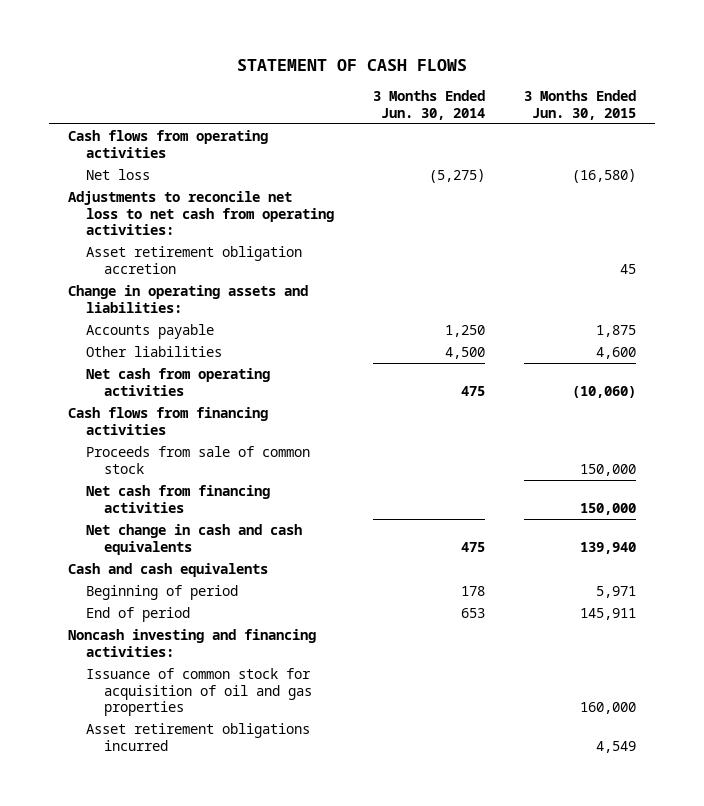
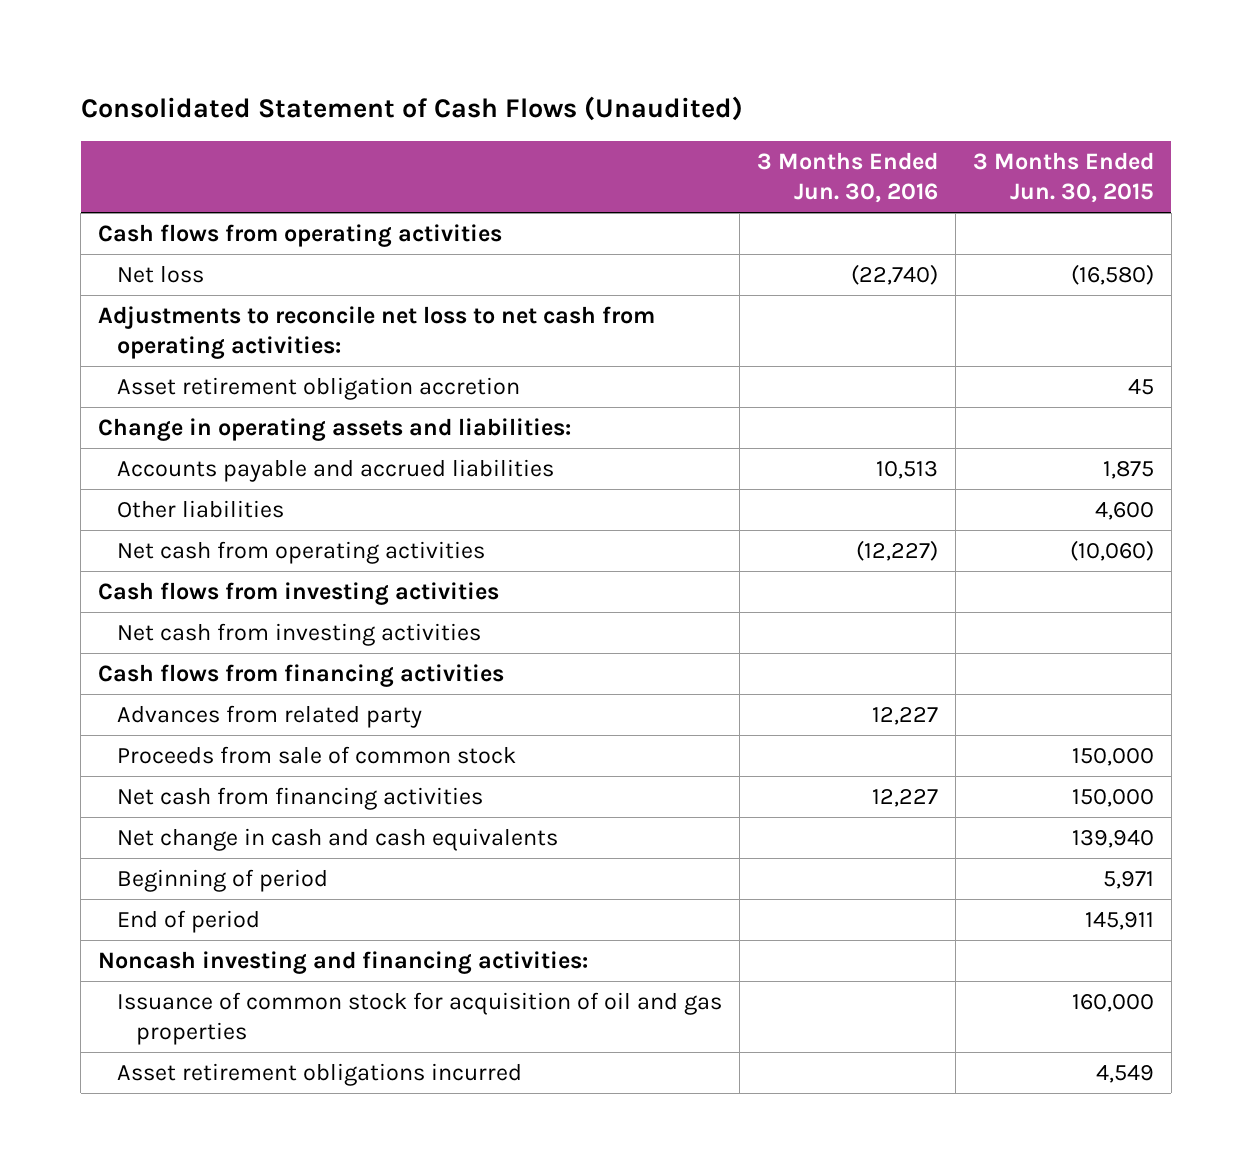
- STATEMENT OF CASH FLOWS
+ Consolidated Statement of Cash Flows (Unaudited)
- | 3 Months Ended Jun. 30, 2014 | 3 Months Ended Jun. 30, 2015
+ | 3 Months Ended Jun. 30, 2016 | 3 Months Ended Jun. 30, 2015
- Accounts payable | 1,250 | 1,875
+ Accounts payable and accrued liabilities | 10,513 | 1,875
+ Cash flows from investing activities
+ Net cash from investing activities
+ Advances from related party | 12,227 |
- Cash and cash equivalents

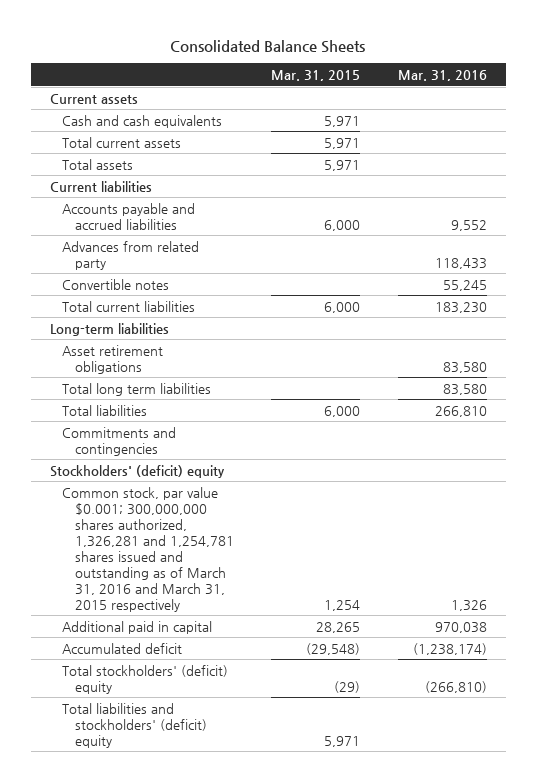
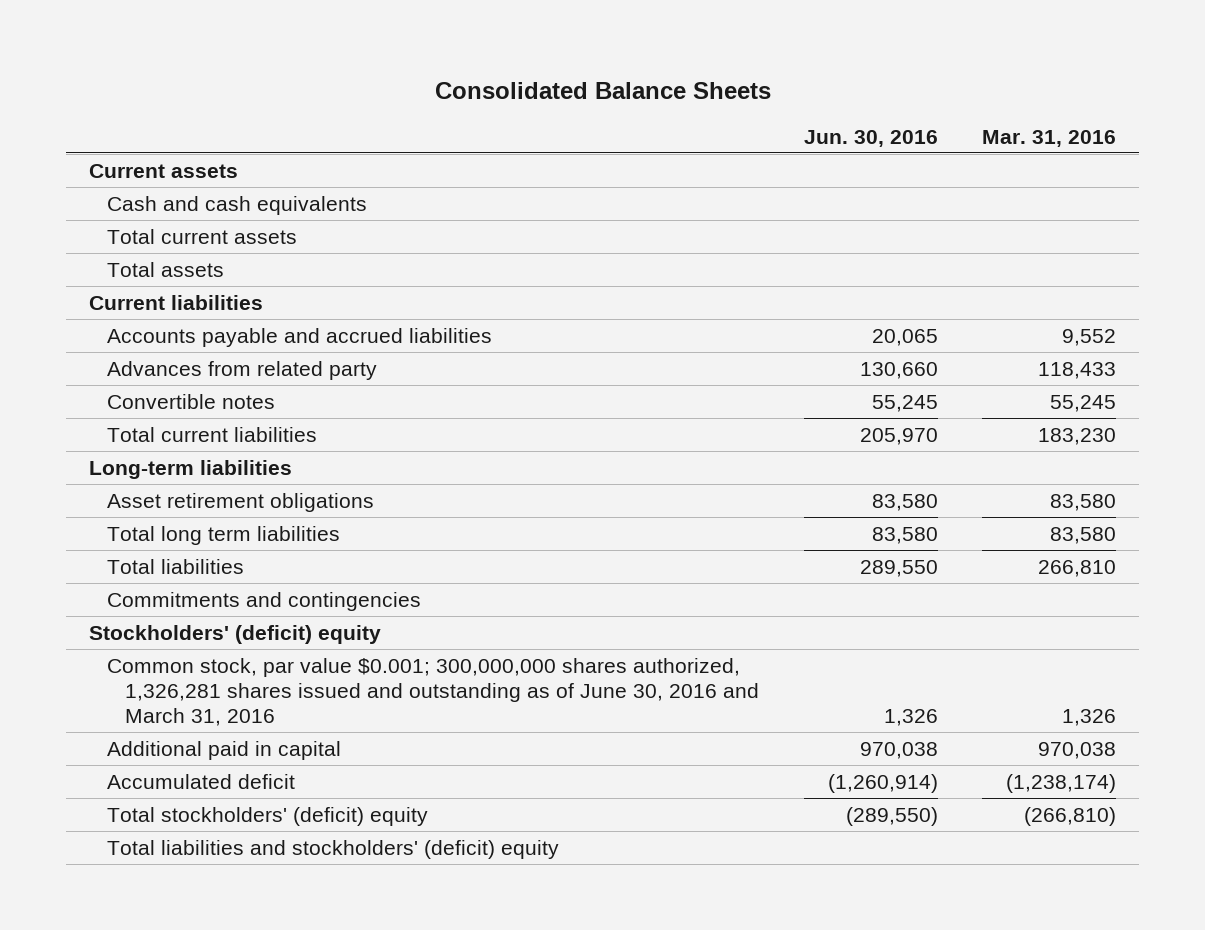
- | Mar. 31, 2015 | Mar. 31, 2016
+ | Jun. 30, 2016 | Mar. 31, 2016
- Common stock, par value $0.001; 300,000,000 shares authorized, 1,326,281 and 1,254,781 shares issued and outstanding as of March 31, 2016 and March 31, 2015 respectively | 1,254 | 1,326
+ Common stock, par value $0.001; 300,000,000 shares authorized, 1,326,281 shares issued and outstanding as of June 30, 2016 and March 31, 2016 | 1,326 | 1,326

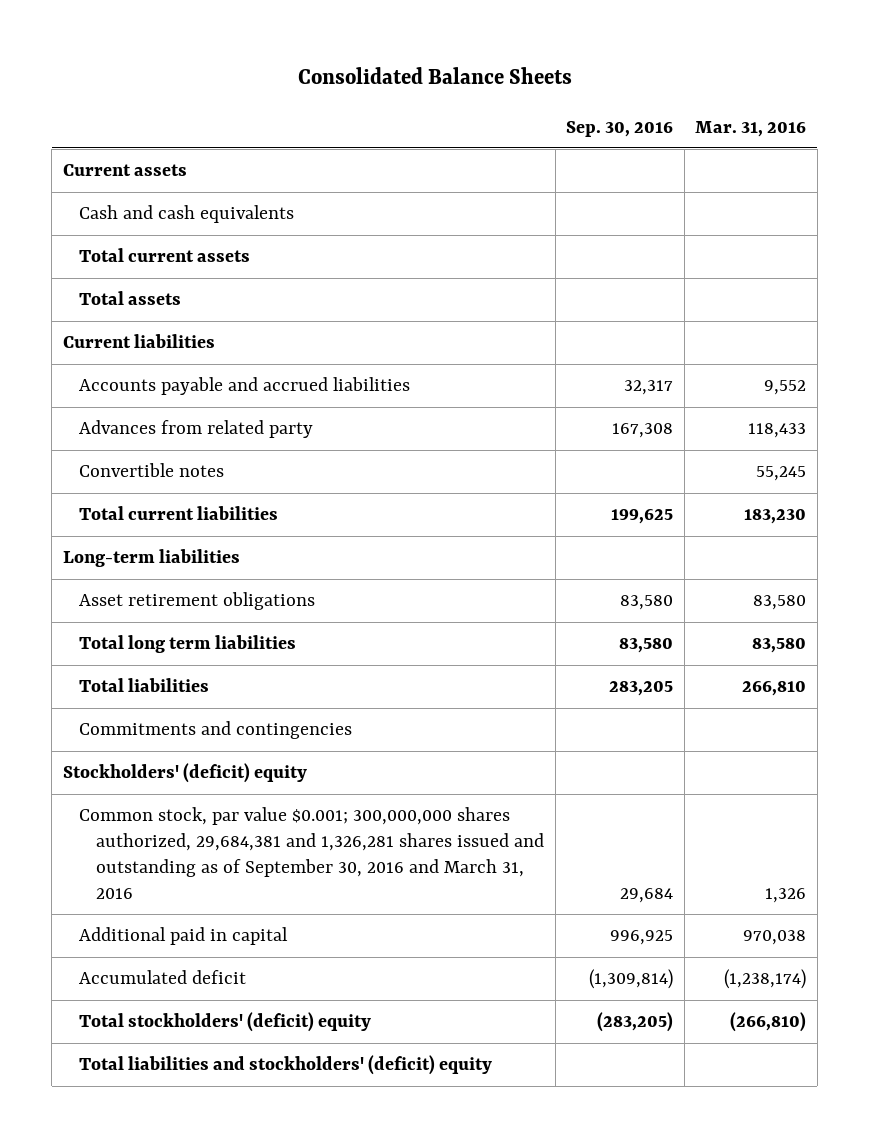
- | Jun. 30, 2016 | Mar. 31, 2016
+ | Sep. 30, 2016 | Mar. 31, 2016
- Common stock, par value $0.001; 300,000,000 shares authorized, 1,326,281 shares issued and outstanding as of June 30, 2016 and March 31, 2016 | 1,326 | 1,326
+ Common stock, par value $0.001; 300,000,000 shares authorized, 29,684,381 and 1,326,281 shares issued and outstanding as of September 30, 2016 and March 31, 2016 | 29,684 | 1,326

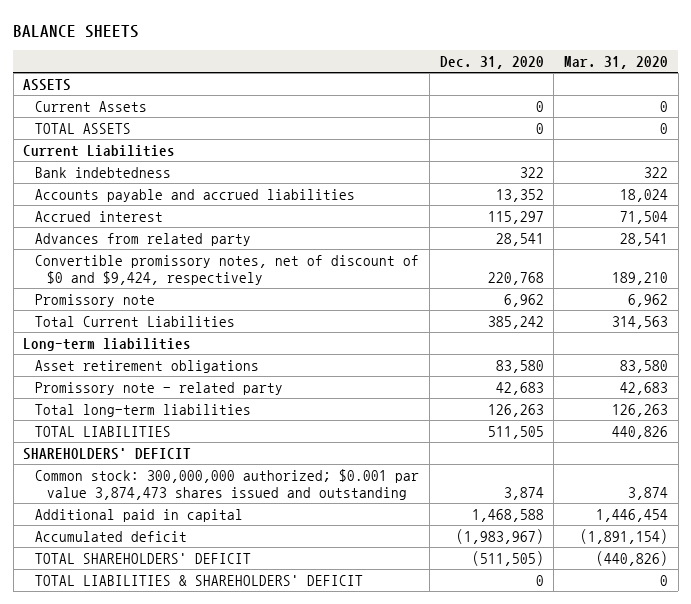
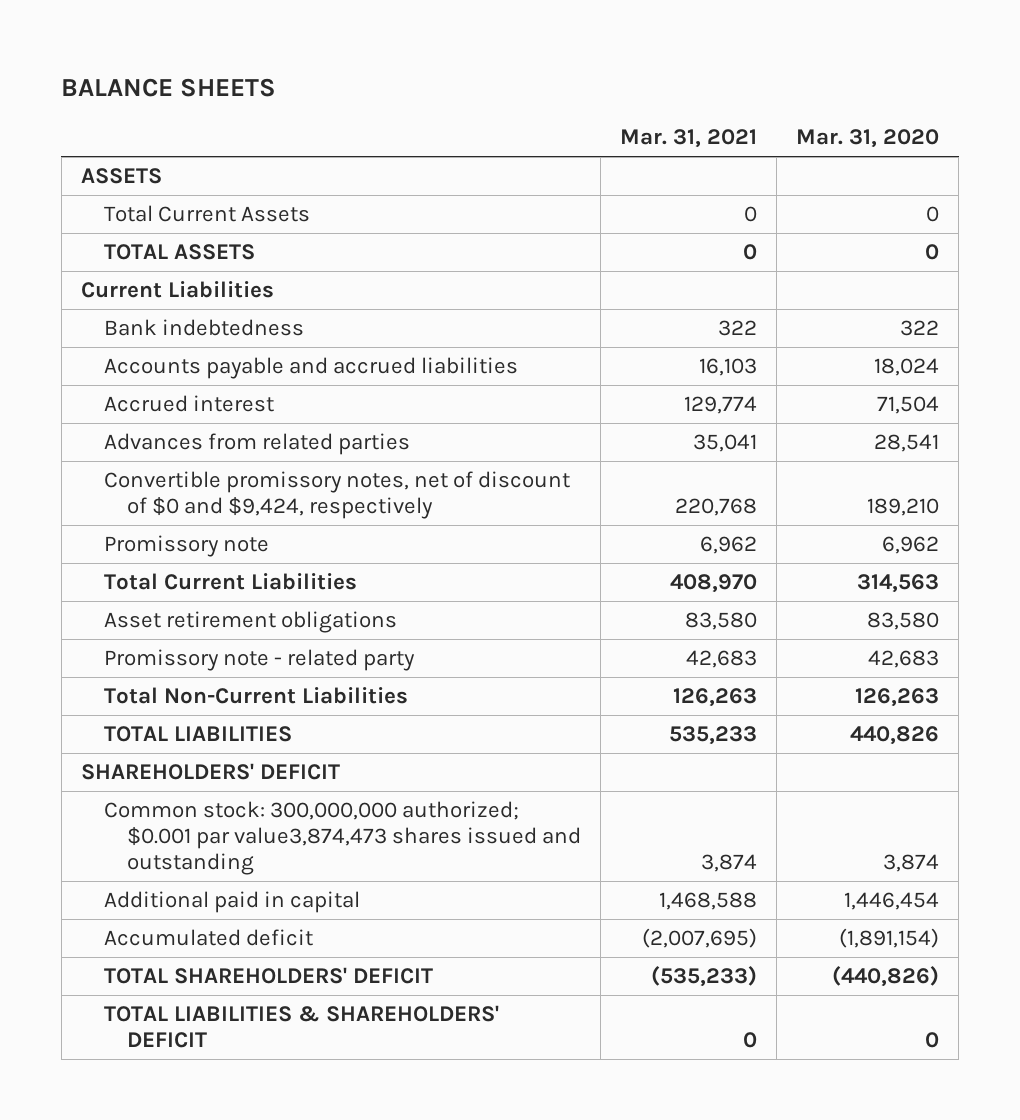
- | Dec. 31, 2020 | Mar. 31, 2020
+ | Mar. 31, 2021 | Mar. 31, 2020
- Current Assets | 0 | 0
+ Total Current Assets | 0 | 0
- Advances from related party | 28,541 | 28,541
+ Advances from related parties | 35,041 | 28,541
- Long-term liabilities
- Total long-term liabilities | 126,263 | 126,263
+ Total Non-Current Liabilities | 126,263 | 126,263
- Common stock: 300,000,000 authorized; $0.001 par value 3,874,473 shares issued and outstanding | 3,874 | 3,874
+ Common stock: 300,000,000 authorized; $0.001 par value3,874,473 shares issued and outstanding | 3,874 | 3,874

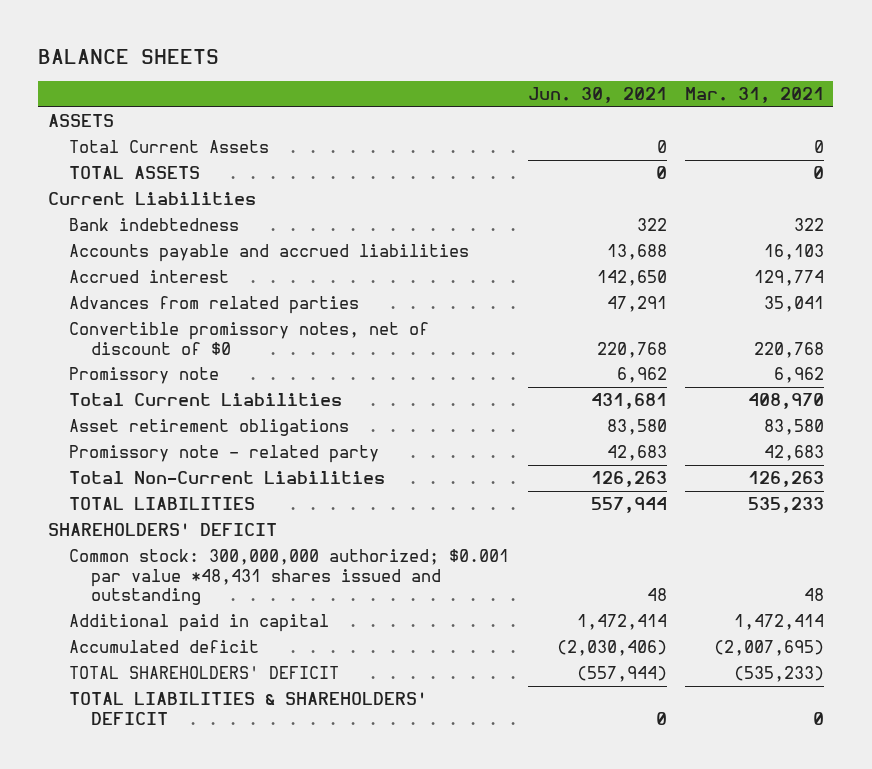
- | Mar. 31, 2021 | Mar. 31, 2020
+ | Jun. 30, 2021 | Mar. 31, 2021
- Convertible promissory notes, net of discount of $0 and $9,424, respectively | 220,768 | 189,210
+ Convertible promissory notes, net of discount of $0 | 220,768 | 220,768
- Common stock: 300,000,000 authorized; $0.001 par value3,874,473 shares issued and outstanding | 3,874 | 3,874
- Additional paid in capital | 1,468,588 | 1,446,454
+ Common stock: 300,000,000 authorized; $0.001 par value *48,431 shares issued and outstanding | 48 | 48
+ Additional paid in capital | 1,472,414 | 1,472,414

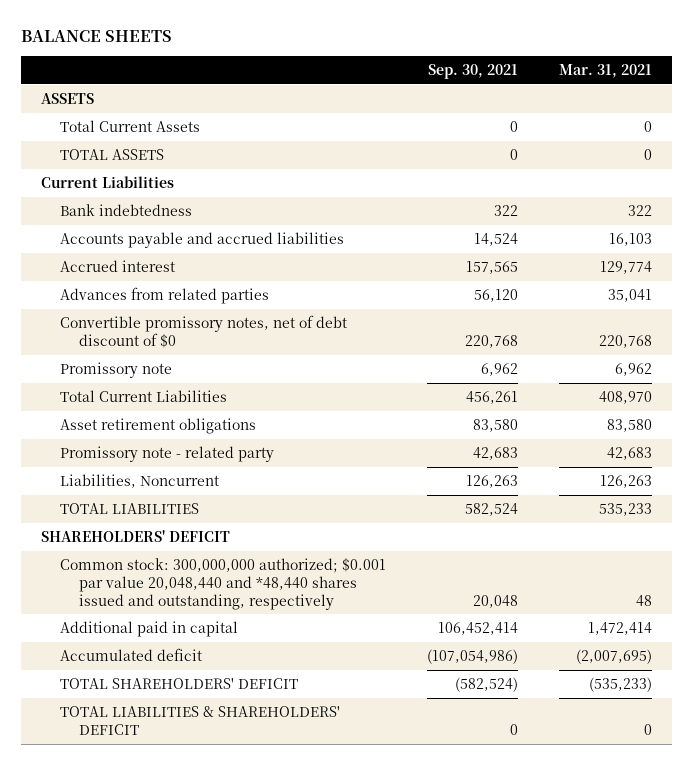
- | Jun. 30, 2021 | Mar. 31, 2021
+ | Sep. 30, 2021 | Mar. 31, 2021
- Convertible promissory notes, net of discount of $0 | 220,768 | 220,768
+ Convertible promissory notes, net of debt discount of $0 | 220,768 | 220,768
- Total Non-Current Liabilities | 126,263 | 126,263
+ Liabilities, Noncurrent | 126,263 | 126,263
- Common stock: 300,000,000 authorized; $0.001 par value *48,431 shares issued and outstanding | 48 | 48
+ Common stock: 300,000,000 authorized; $0.001 par value 20,048,440 and *48,440 shares issued and outstanding, respectively | 20,048 | 48

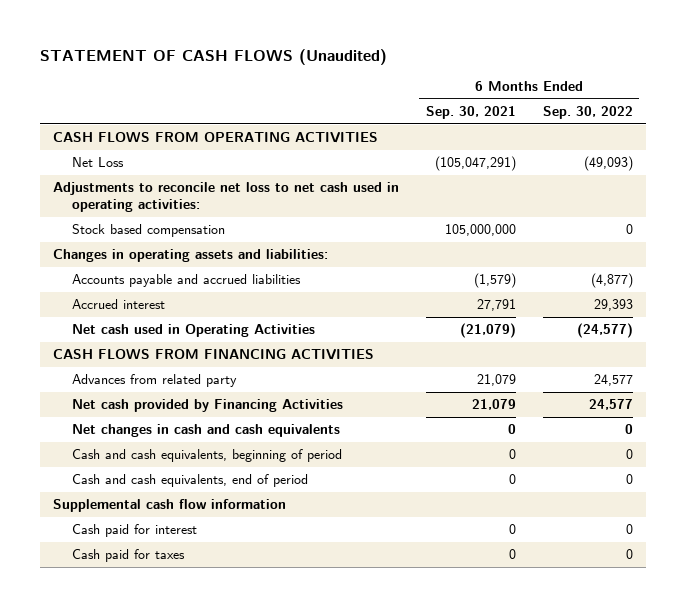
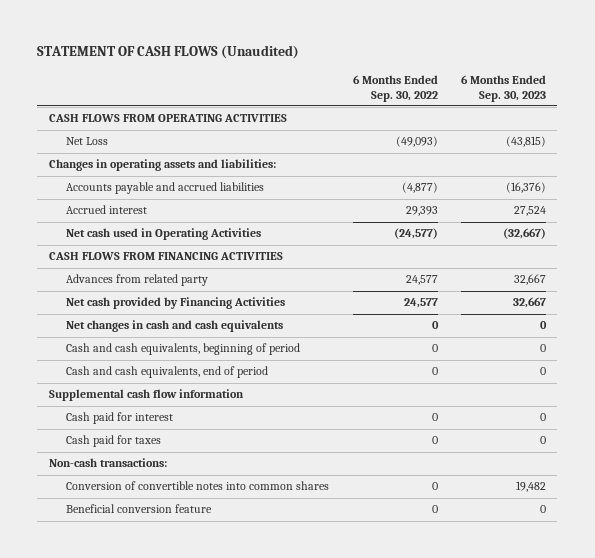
- | 6 Months Ended Sep. 30, 2021 | 6 Months Ended Sep. 30, 2022
+ | 6 Months Ended Sep. 30, 2022 | 6 Months Ended Sep. 30, 2023
- Adjustments to reconcile net loss to net cash used in operating activities:
- Stock based compensation | 105,000,000 | 0
+ Non-cash transactions:
+ Conversion of convertible notes into common shares | 0 | 19,482
+ Beneficial conversion feature | 0 | 0

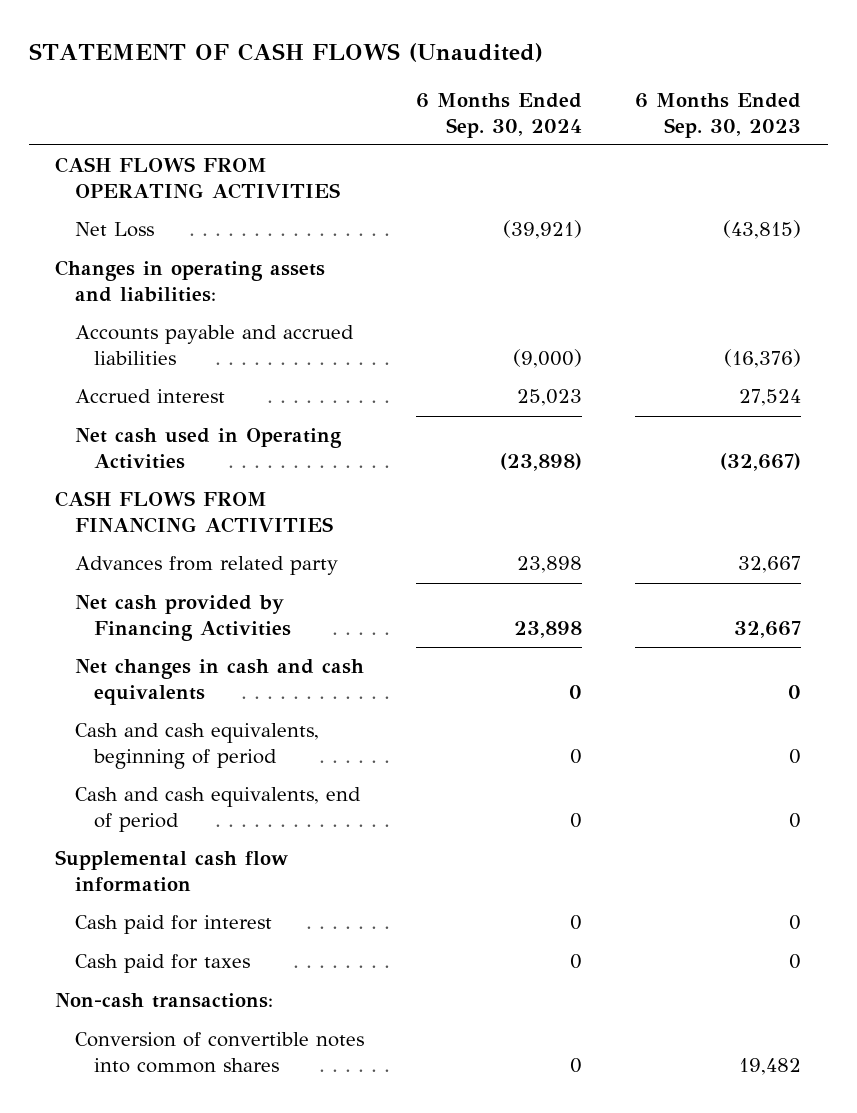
- | 6 Months Ended Sep. 30, 2022 | 6 Months Ended Sep. 30, 2023
+ | 6 Months Ended Sep. 30, 2024 | 6 Months Ended Sep. 30, 2023
- Beneficial conversion feature | 0 | 0

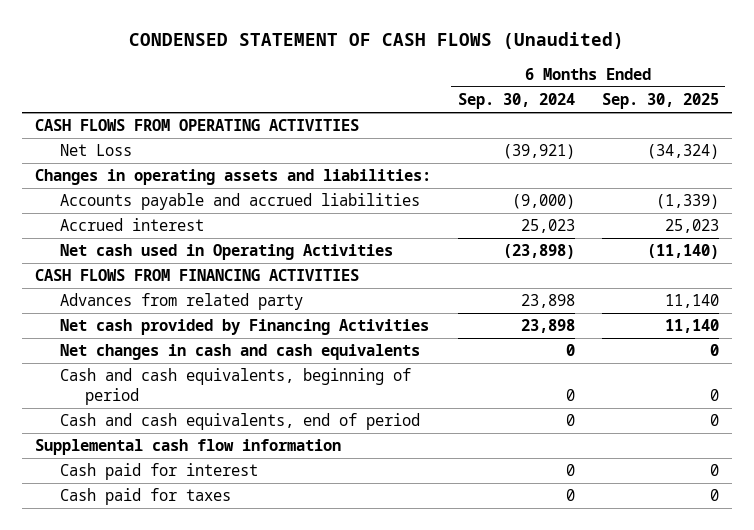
- STATEMENT OF CASH FLOWS (Unaudited)
+ CONDENSED STATEMENT OF CASH FLOWS (Unaudited)
- | 6 Months Ended Sep. 30, 2024 | 6 Months Ended Sep. 30, 2023
+ | 6 Months Ended Sep. 30, 2024 | 6 Months Ended Sep. 30, 2025
- Non-cash transactions:
- Conversion of convertible notes into common shares | 0 | 19,482

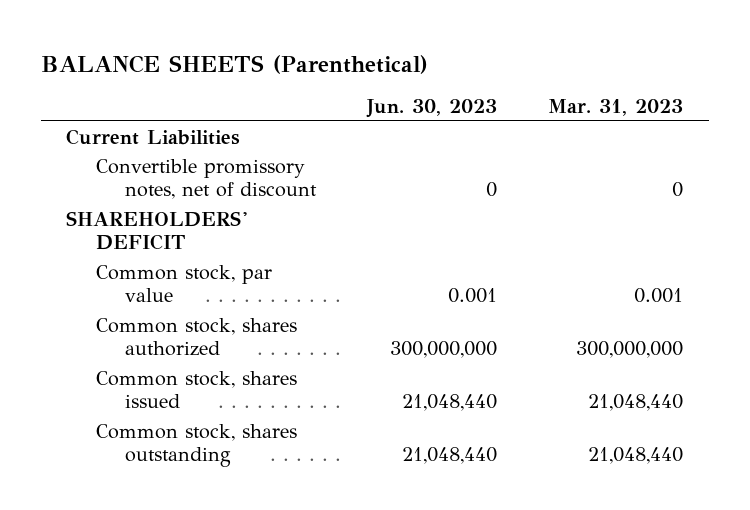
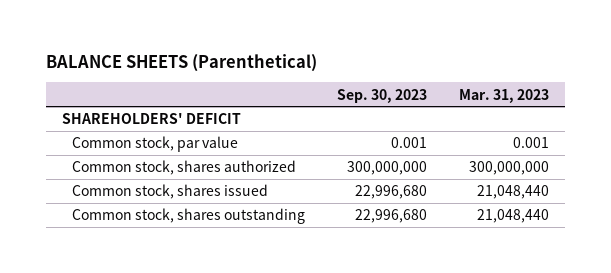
- | Jun. 30, 2023 | Mar. 31, 2023
+ | Sep. 30, 2023 | Mar. 31, 2023
- Current Liabilities
- Convertible promissory notes, net of discount | 0 | 0

